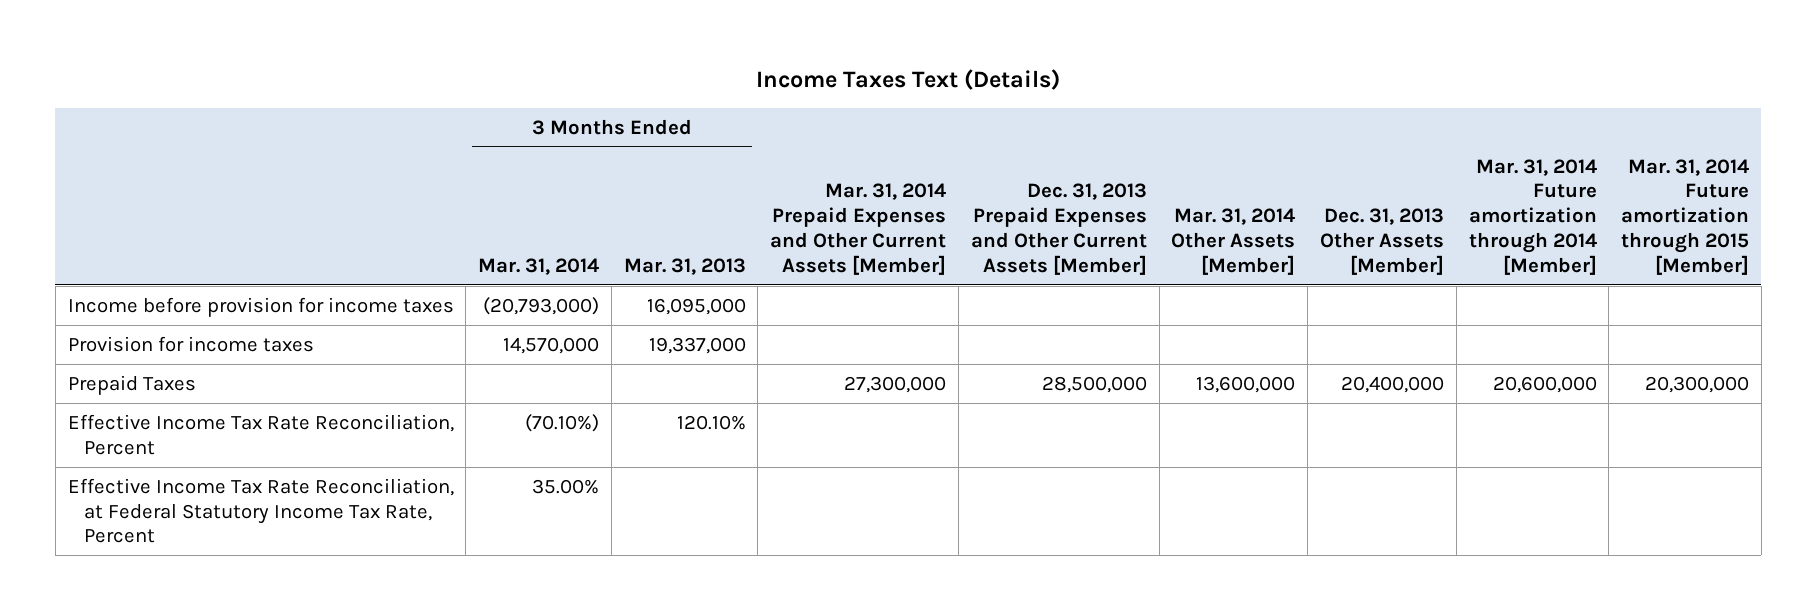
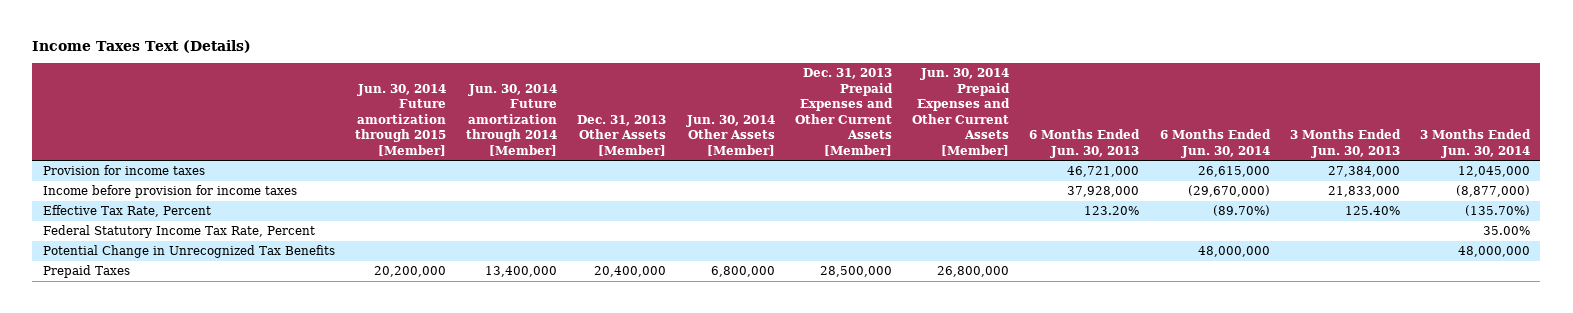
- | 3 Months Ended Mar. 31, 2014 | 3 Months Ended Mar. 31, 2013 | Mar. 31, 2014 Prepaid Expenses and Other Current Assets [Member] | Dec. 31, 2013 Prepaid Expenses and Other Current Assets [Member] | Mar. 31, 2014 Other Assets [Member] | Dec. 31, 2013 Other Assets [Member] | Mar. 31, 2014 Future amortization through 2014 [Member] | Mar. 31, 2014 Future amortization through 2015 [Member]
+ | Jun. 30, 2014 Future amortization through 2015 [Member] | Jun. 30, 2014 Future amortization through 2014 [Member] | Dec. 31, 2013 Other Assets [Member] | Jun. 30, 2014 Other Assets [Member] | Dec. 31, 2013 Prepaid Expenses and Other Current Assets [Member] | Jun. 30, 2014 Prepaid Expenses and Other Current Assets [Member] | 6 Months Ended Jun. 30, 2013 | 6 Months Ended Jun. 30, 2014 | 3 Months Ended Jun. 30, 2013 | 3 Months Ended Jun. 30, 2014
moved down: Income before provision for income taxes | | | | | | | 37,928,000 | (29,670,000) | 21,833,000 | (8,877,000)
+ Effective Tax Rate, Percent | | | | | | | 123.20% | (89.70%) | 125.40% | (135.70%)
+ Federal Statutory Income Tax Rate, Percent | | | | | | | | | | 35.00%
+ Potential Change in Unrecognized Tax Benefits | | | | | | | | 48,000,000 | | 48,000,000
- Effective Income Tax Rate Reconciliation, Percent | (70.10%) | 120.10% | | | | | |
- Effective Income Tax Rate Reconciliation, at Federal Statutory Income Tax Rate, Percent | 35.00% | | | | | | |

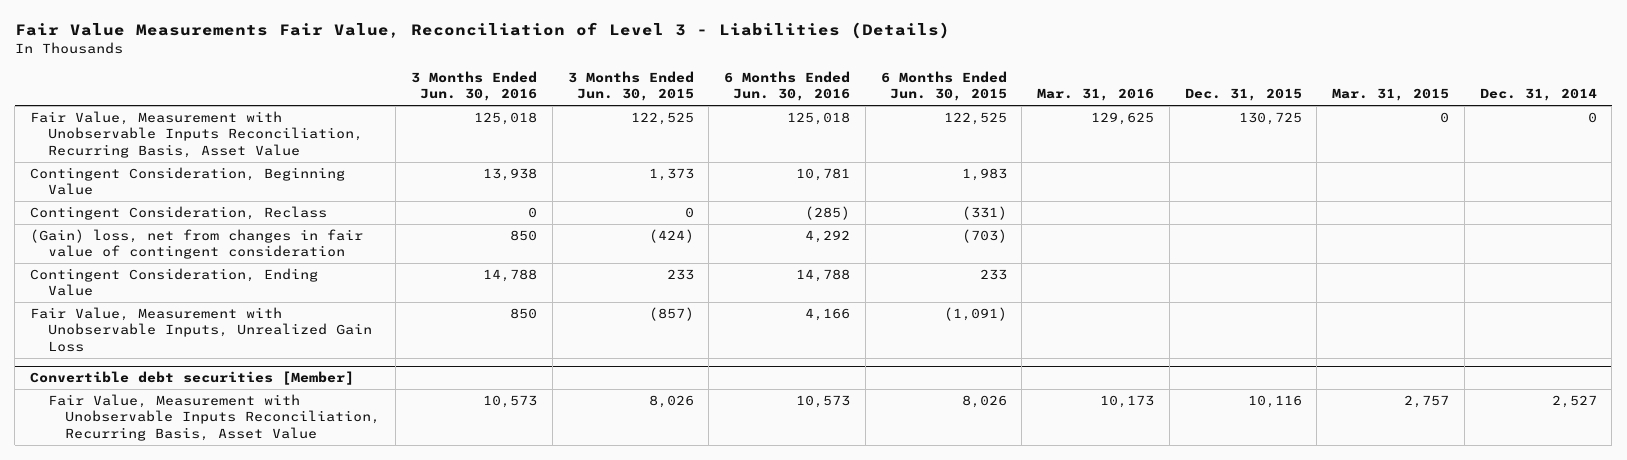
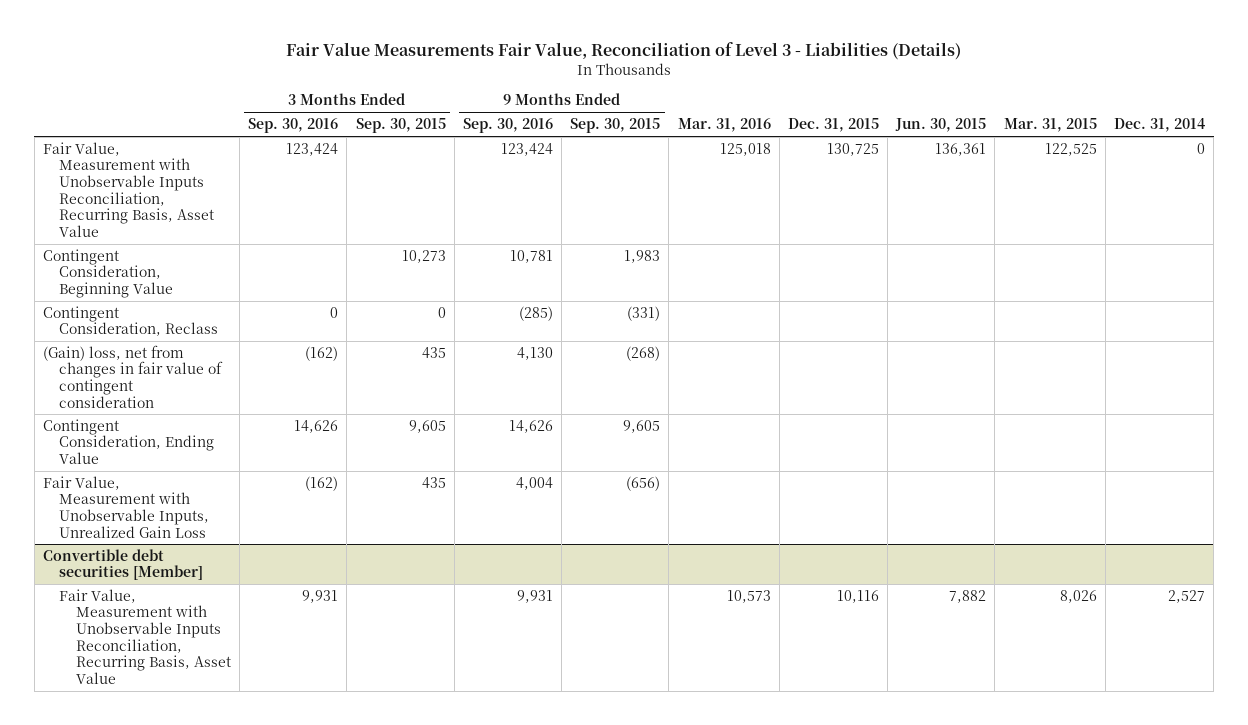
- | 3 Months Ended Jun. 30, 2016 | 3 Months Ended Jun. 30, 2015 | 6 Months Ended Jun. 30, 2016 | 6 Months Ended Jun. 30, 2015 | Mar. 31, 2016 | Dec. 31, 2015 | Mar. 31, 2015 | Dec. 31, 2014
+ | 3 Months Ended Sep. 30, 2016 | 3 Months Ended Sep. 30, 2015 | 9 Months Ended Sep. 30, 2016 | 9 Months Ended Sep. 30, 2015 | Mar. 31, 2016 | Dec. 31, 2015 | Jun. 30, 2015 | Mar. 31, 2015 | Dec. 31, 2014
- Fair Value, Measurement with Unobservable Inputs Reconciliation, Recurring Basis, Asset Value | 125,018 | 122,525 | 125,018 | 122,525 | 129,625 | 130,725 | 0 | 0
+ Fair Value, Measurement with Unobservable Inputs Reconciliation, Recurring Basis, Asset Value | 123,424 | | 123,424 | | 125,018 | 130,725 | 136,361 | 122,525 | 0
@ Convertible debt securities [Member]
- Fair Value, Measurement with Unobservable Inputs Reconciliation, Recurring Basis, Asset Value | 10,573 | 8,026 | 10,573 | 8,026 | 10,173 | 10,116 | 2,757 | 2,527
+ Fair Value, Measurement with Unobservable Inputs Reconciliation, Recurring Basis, Asset Value | 9,931 | | 9,931 | | 10,573 | 10,116 | 7,882 | 8,026 | 2,527

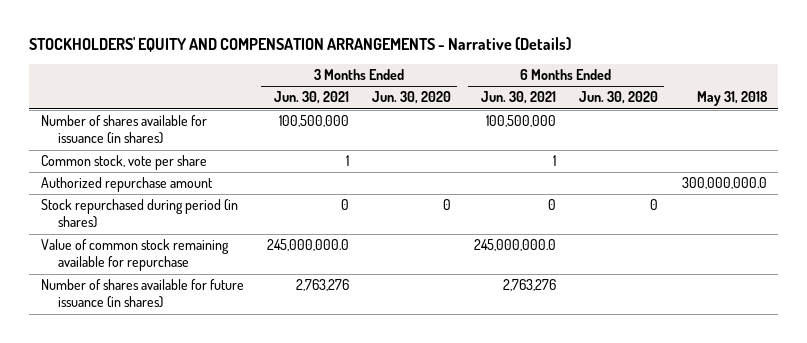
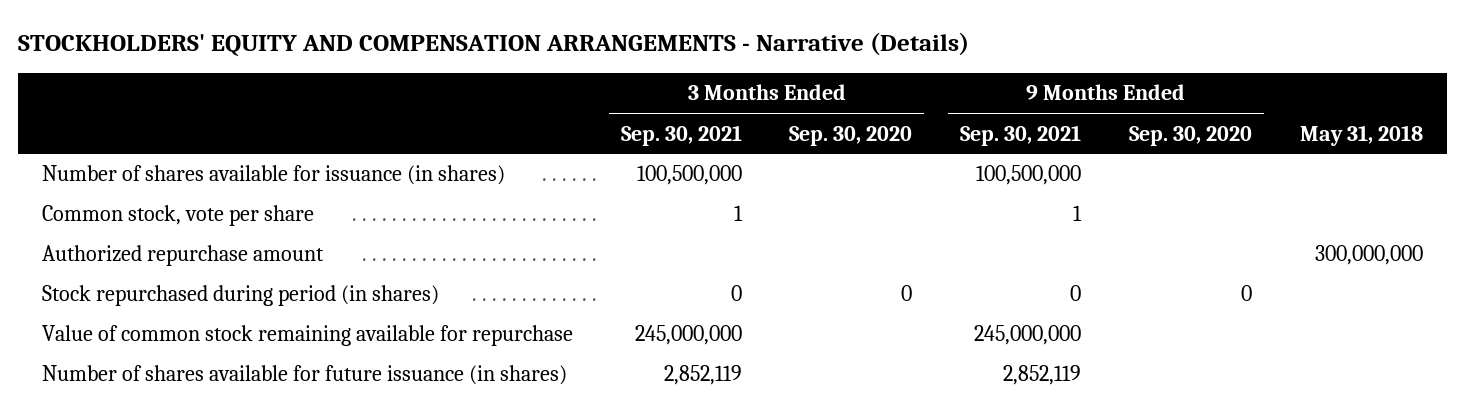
- | 3 Months Ended Jun. 30, 2021 | 3 Months Ended Jun. 30, 2020 | 6 Months Ended Jun. 30, 2021 | 6 Months Ended Jun. 30, 2020 | May 31, 2018
+ | 3 Months Ended Sep. 30, 2021 | 3 Months Ended Sep. 30, 2020 | 9 Months Ended Sep. 30, 2021 | 9 Months Ended Sep. 30, 2020 | May 31, 2018
- Authorized repurchase amount | | | | | 300,000,000.0
+ Authorized repurchase amount | | | | | 300,000,000

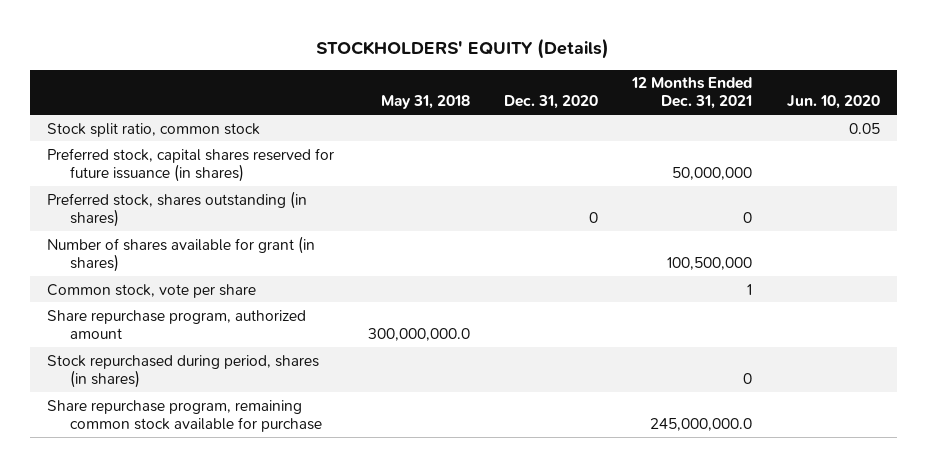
- STOCKHOLDERS' EQUITY AND COMPENSATION ARRANGEMENTS - Narrative (Details)
+ STOCKHOLDERS' EQUITY (Details)
- | 3 Months Ended Sep. 30, 2021 | 3 Months Ended Sep. 30, 2020 | 9 Months Ended Sep. 30, 2021 | 9 Months Ended Sep. 30, 2020 | May 31, 2018
+ | May 31, 2018 | Dec. 31, 2020 | 12 Months Ended Dec. 31, 2021 | Jun. 10, 2020
- Number of shares available for issuance (in shares) | 100,500,000 | | 100,500,000 | |
+ Stock split ratio, common stock | | | | 0.05
+ Preferred stock, capital shares reserved for future issuance (in shares) | | | 50,000,000 |
+ Preferred stock, shares outstanding (in shares) | | 0 | 0 |
+ Number of shares available for grant (in shares) | | | 100,500,000 |
- Authorized repurchase amount | | | | | 300,000,000
- Stock repurchased during period (in shares) | 0 | 0 | 0 | 0 |
- Value of common stock remaining available for repurchase | 245,000,000 | | 245,000,000 | |
- Number of shares available for future issuance (in shares) | 2,852,119 | | 2,852,119 | |
+ Share repurchase program, authorized amount | 300,000,000.0 | | |
+ Stock repurchased during period, shares (in shares) | | | 0 |
+ Share repurchase program, remaining common stock available for purchase | | | 245,000,000.0 |

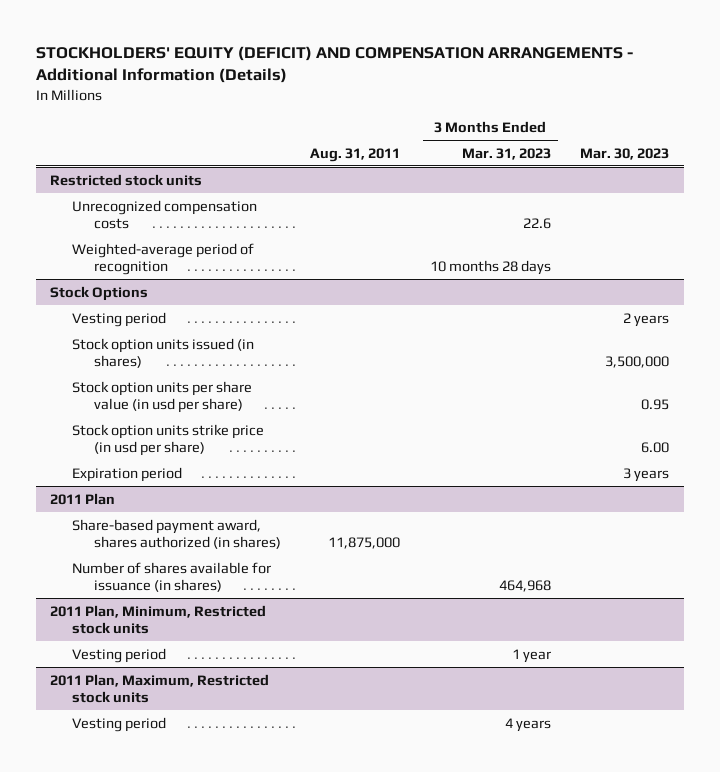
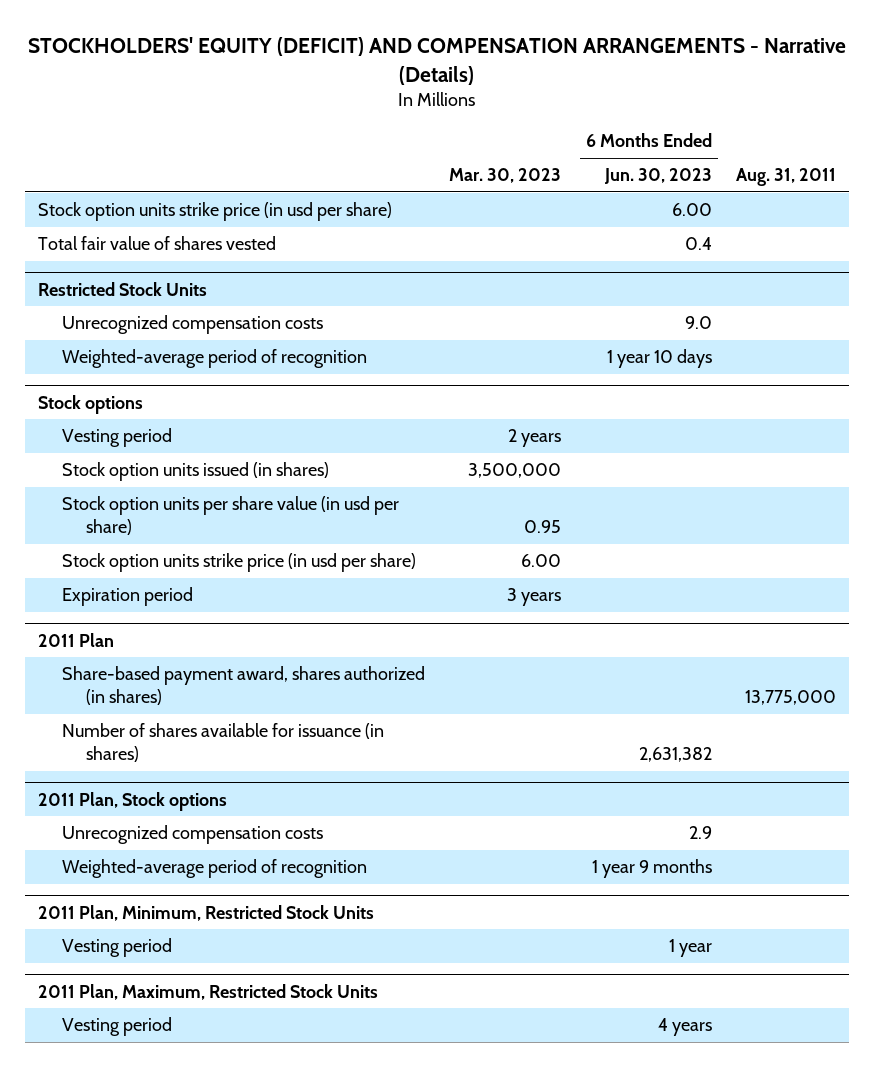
- STOCKHOLDERS' EQUITY (DEFICIT) AND COMPENSATION ARRANGEMENTS - Additional Information (Details)
+ STOCKHOLDERS' EQUITY (DEFICIT) AND COMPENSATION ARRANGEMENTS - Narrative (Details)
- | Aug. 31, 2011 | 3 Months Ended Mar. 31, 2023 | Mar. 30, 2023
+ | Mar. 30, 2023 | 6 Months Ended Jun. 30, 2023 | Aug. 31, 2011
- Restricted stock units
+ Stock option units strike price (in usd per share) | | 6.00 |
+ Total fair value of shares vested | | 0.4 |
+ Restricted Stock Units
- Stock Options
+ Stock options
@ 2011 Plan
- Share-based payment award, shares authorized (in shares) | 11,875,000 | |
+ Share-based payment award, shares authorized (in shares) | | | 13,775,000
- 2011 Plan, Minimum, Restricted stock units
+ 2011 Plan, Stock options
+ Unrecognized compensation costs | | 2.9 |
+ Weighted-average period of recognition | | 1 year 9 months |
+ 2011 Plan, Minimum, Restricted Stock Units
- 2011 Plan, Maximum, Restricted stock units
+ 2011 Plan, Maximum, Restricted Stock Units

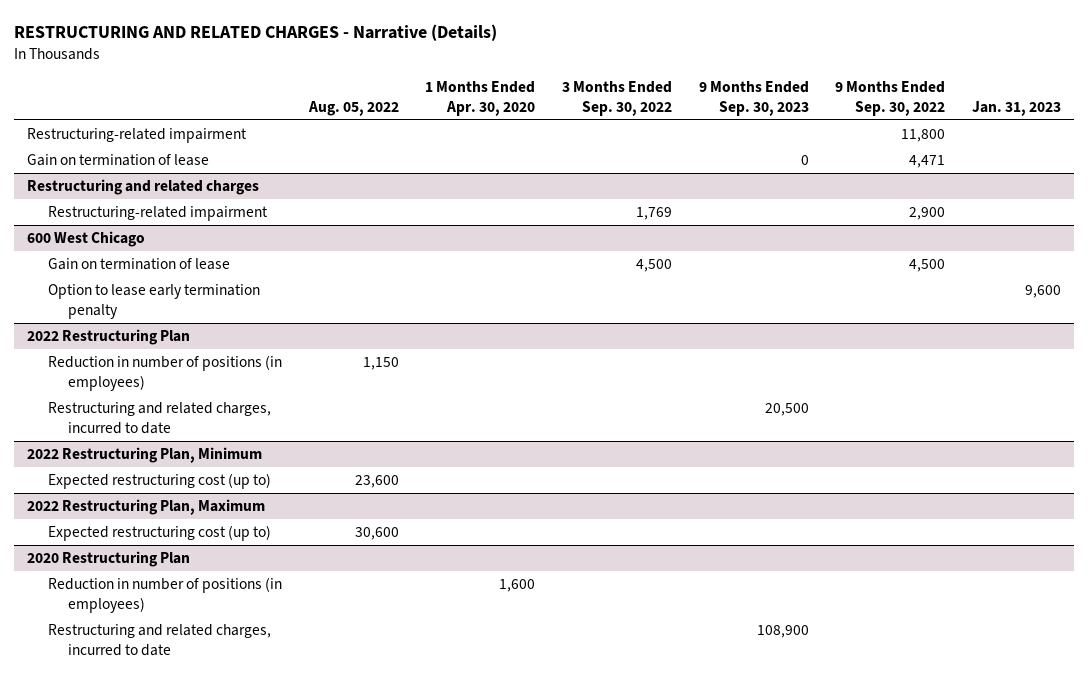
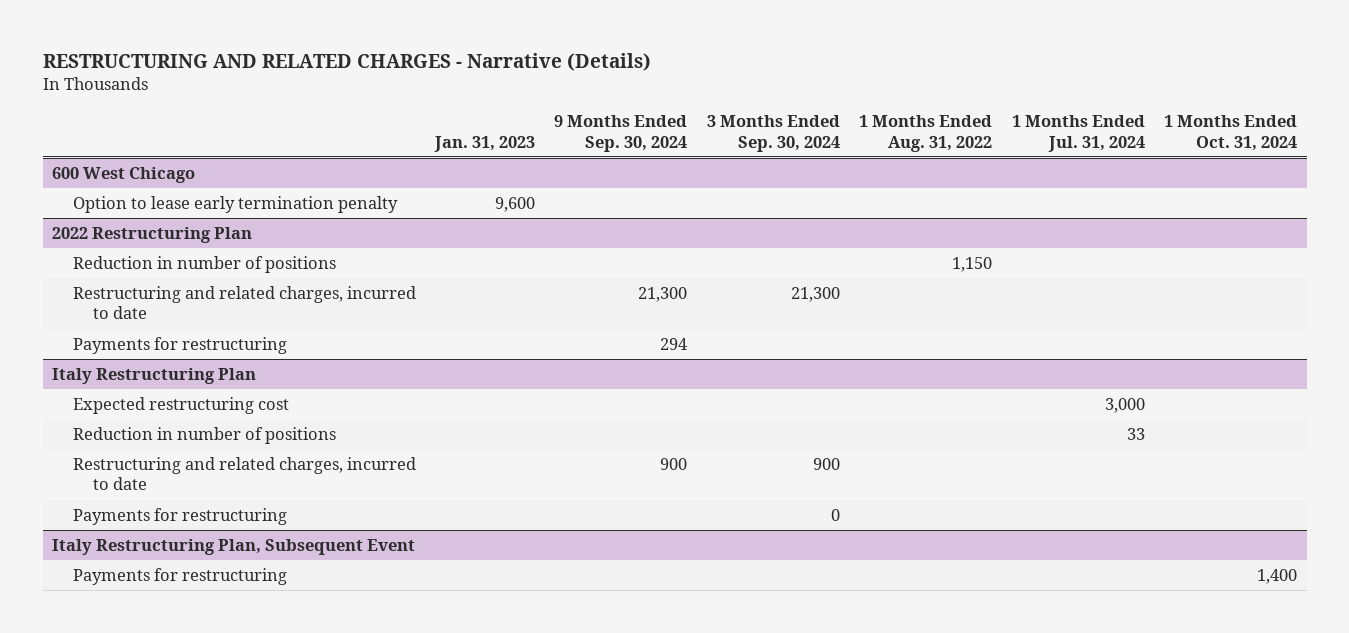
- | Aug. 05, 2022 | 1 Months Ended Apr. 30, 2020 | 3 Months Ended Sep. 30, 2022 | 9 Months Ended Sep. 30, 2023 | 9 Months Ended Sep. 30, 2022 | Jan. 31, 2023
+ | Jan. 31, 2023 | 9 Months Ended Sep. 30, 2024 | 3 Months Ended Sep. 30, 2024 | 1 Months Ended Aug. 31, 2022 | 1 Months Ended Jul. 31, 2024 | 1 Months Ended Oct. 31, 2024
- Restructuring-related impairment | | | | | 11,800 |
- Gain on termination of lease | | | | 0 | 4,471 |
- Restructuring and related charges
- Restructuring-related impairment | | | 1,769 | | 2,900 |
@ 600 West Chicago
- Gain on termination of lease | | | 4,500 | | 4,500 |
@ 2022 Restructuring Plan
- Reduction in number of positions (in employees) | 1,150 | | | | |
+ Reduction in number of positions | | | | 1,150 | |
- 2022 Restructuring Plan, Minimum
- Expected restructuring cost (up to) | 23,600 | | | | |
- 2022 Restructuring Plan, Maximum
- Expected restructuring cost (up to) | 30,600 | | | | |
- 2020 Restructuring Plan
- Reduction in number of positions (in employees) | | 1,600 | | | |
- Restructuring and related charges, incurred to date | | | | 108,900 | |
@ 2022 Restructuring Plan
+ Payments for restructuring | | 294 | | | |
+ Italy Restructuring Plan
+ Expected restructuring cost | | | | | 3,000 |
+ Reduction in number of positions | | | | | 33 |
+ Restructuring and related charges, incurred to date | | 900 | 900 | | |
+ Payments for restructuring | | | 0 | | |
+ Italy Restructuring Plan, Subsequent Event
+ Payments for restructuring | | | | | | 1,400

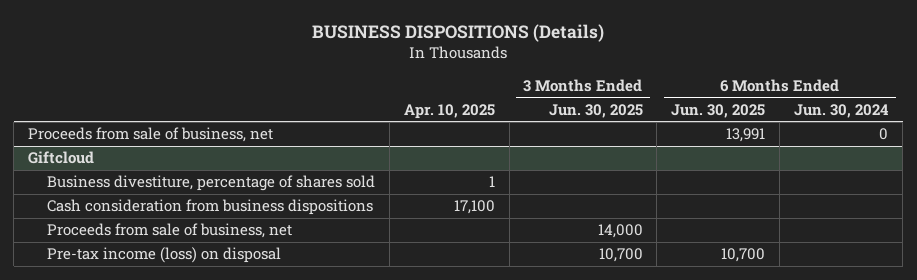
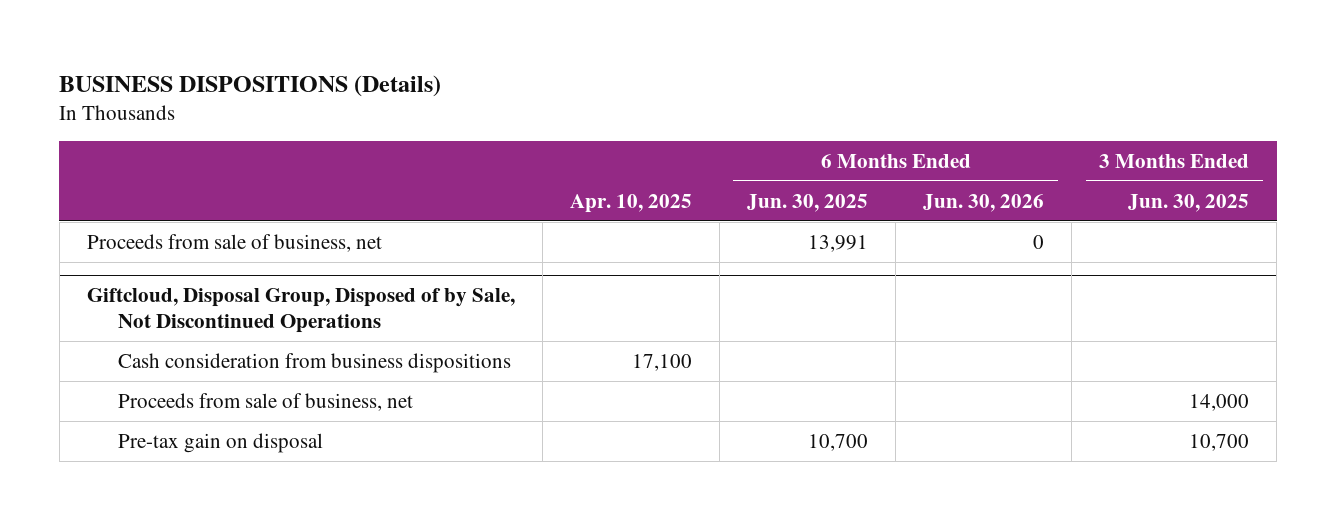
- | Apr. 10, 2025 | 3 Months Ended Jun. 30, 2025 | 6 Months Ended Jun. 30, 2025 | 6 Months Ended Jun. 30, 2024
+ | Apr. 10, 2025 | 6 Months Ended Jun. 30, 2025 | 6 Months Ended Jun. 30, 2026 | 3 Months Ended Jun. 30, 2025
- Giftcloud
- Business divestiture, percentage of shares sold | 1 | | |
+ Giftcloud, Disposal Group, Disposed of by Sale, Not Discontinued Operations
- Pre-tax income (loss) on disposal | | 10,700 | 10,700 |
+ Pre-tax gain on disposal | | 10,700 | | 10,700

